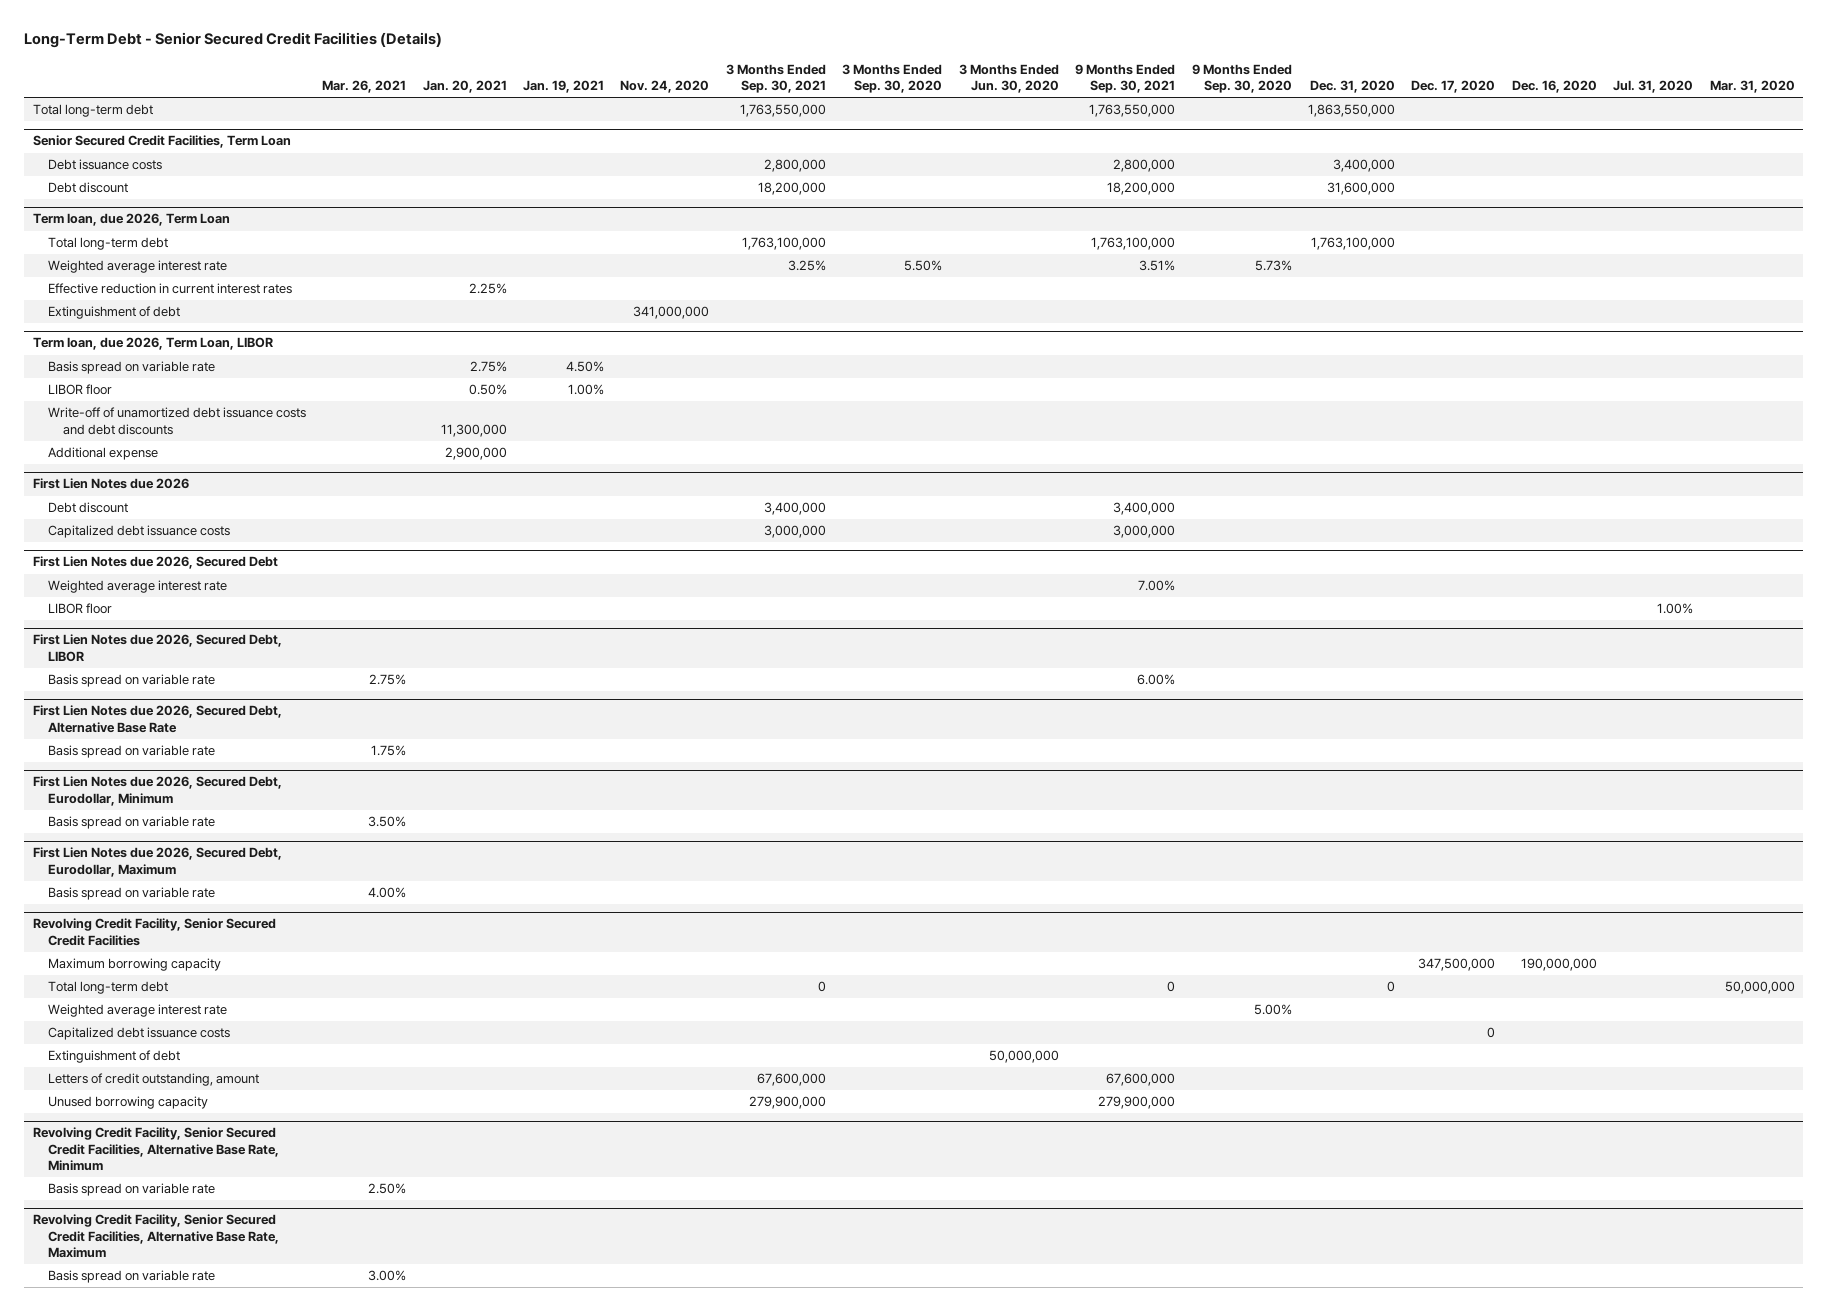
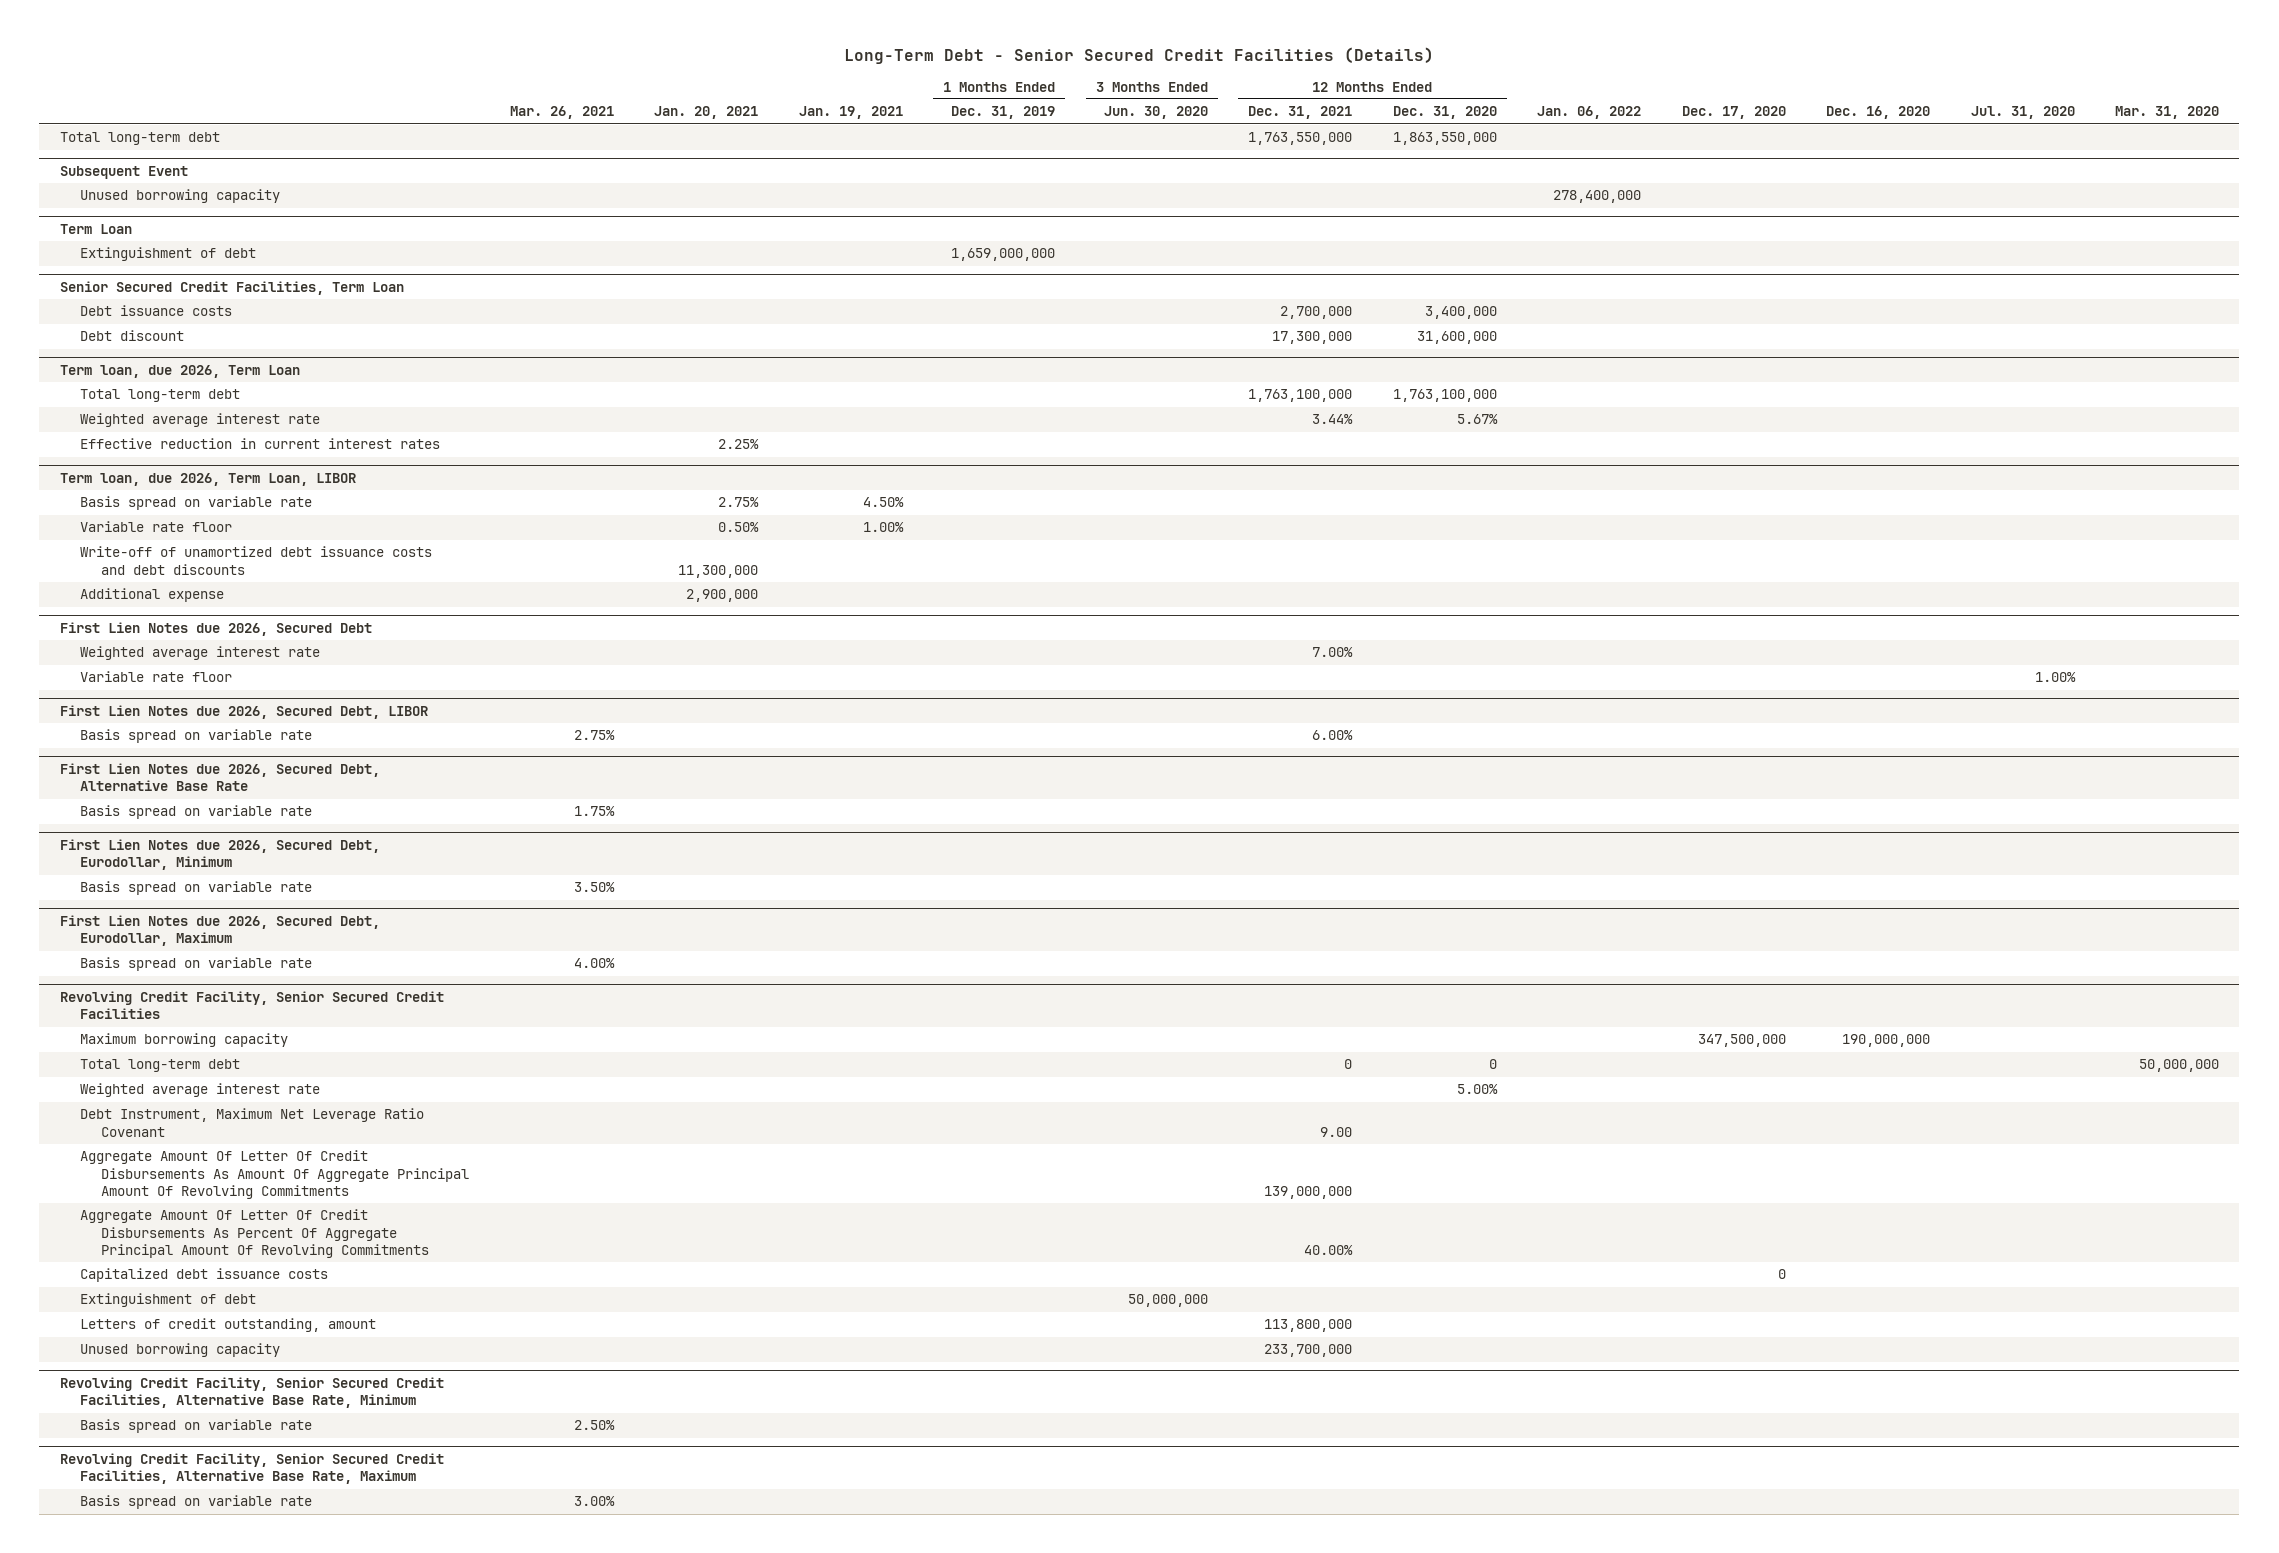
- | Mar. 26, 2021 | Jan. 20, 2021 | Jan. 19, 2021 | Nov. 24, 2020 | 3 Months Ended Sep. 30, 2021 | 3 Months Ended Sep. 30, 2020 | 3 Months Ended Jun. 30, 2020 | 9 Months Ended Sep. 30, 2021 | 9 Months Ended Sep. 30, 2020 | Dec. 31, 2020 | Dec. 17, 2020 | Dec. 16, 2020 | Jul. 31, 2020 | Mar. 31, 2020
+ | Mar. 26, 2021 | Jan. 20, 2021 | Jan. 19, 2021 | 1 Months Ended Dec. 31, 2019 | 3 Months Ended Jun. 30, 2020 | 12 Months Ended Dec. 31, 2021 | 12 Months Ended Dec. 31, 2020 | Jan. 06, 2022 | Dec. 17, 2020 | Dec. 16, 2020 | Jul. 31, 2020 | Mar. 31, 2020
+ Subsequent Event
+ Unused borrowing capacity | | | | | | | | 278,400,000 | | | |
+ Term Loan
+ Extinguishment of debt | | | | 1,659,000,000 | | | | | | | |
@ Term loan, due 2026, Term Loan
- Extinguishment of debt | | | | 341,000,000 | | | | | | | | | |
@ Term loan, due 2026, Term Loan, LIBOR
- LIBOR floor | | 0.50% | 1.00% | | | | | | | | | | |
+ Variable rate floor | | 0.50% | 1.00% | | | | | | | | |
- First Lien Notes due 2026
- Debt discount | | | | | 3,400,000 | | | 3,400,000 | | | | | |
- Capitalized debt issuance costs | | | | | 3,000,000 | | | 3,000,000 | | | | | |
@ First Lien Notes due 2026, Secured Debt
- LIBOR floor | | | | | | | | | | | | | 1.00% |
+ Variable rate floor | | | | | | | | | | | 1.00% |
@ Revolving Credit Facility, Senior Secured Credit Facilities
+ Debt Instrument, Maximum Net Leverage Ratio Covenant | | | | | | 9.00 | | | | | |
+ Aggregate Amount Of Letter Of Credit Disbursements As Amount Of Aggregate Principal Amount Of Revolving Commitments | | | | | | 139,000,000 | | | | | |
+ Aggregate Amount Of Letter Of Credit Disbursements As Percent Of Aggregate Principal Amount Of Revolving Commitments | | | | | | 40.00% | | | | | |

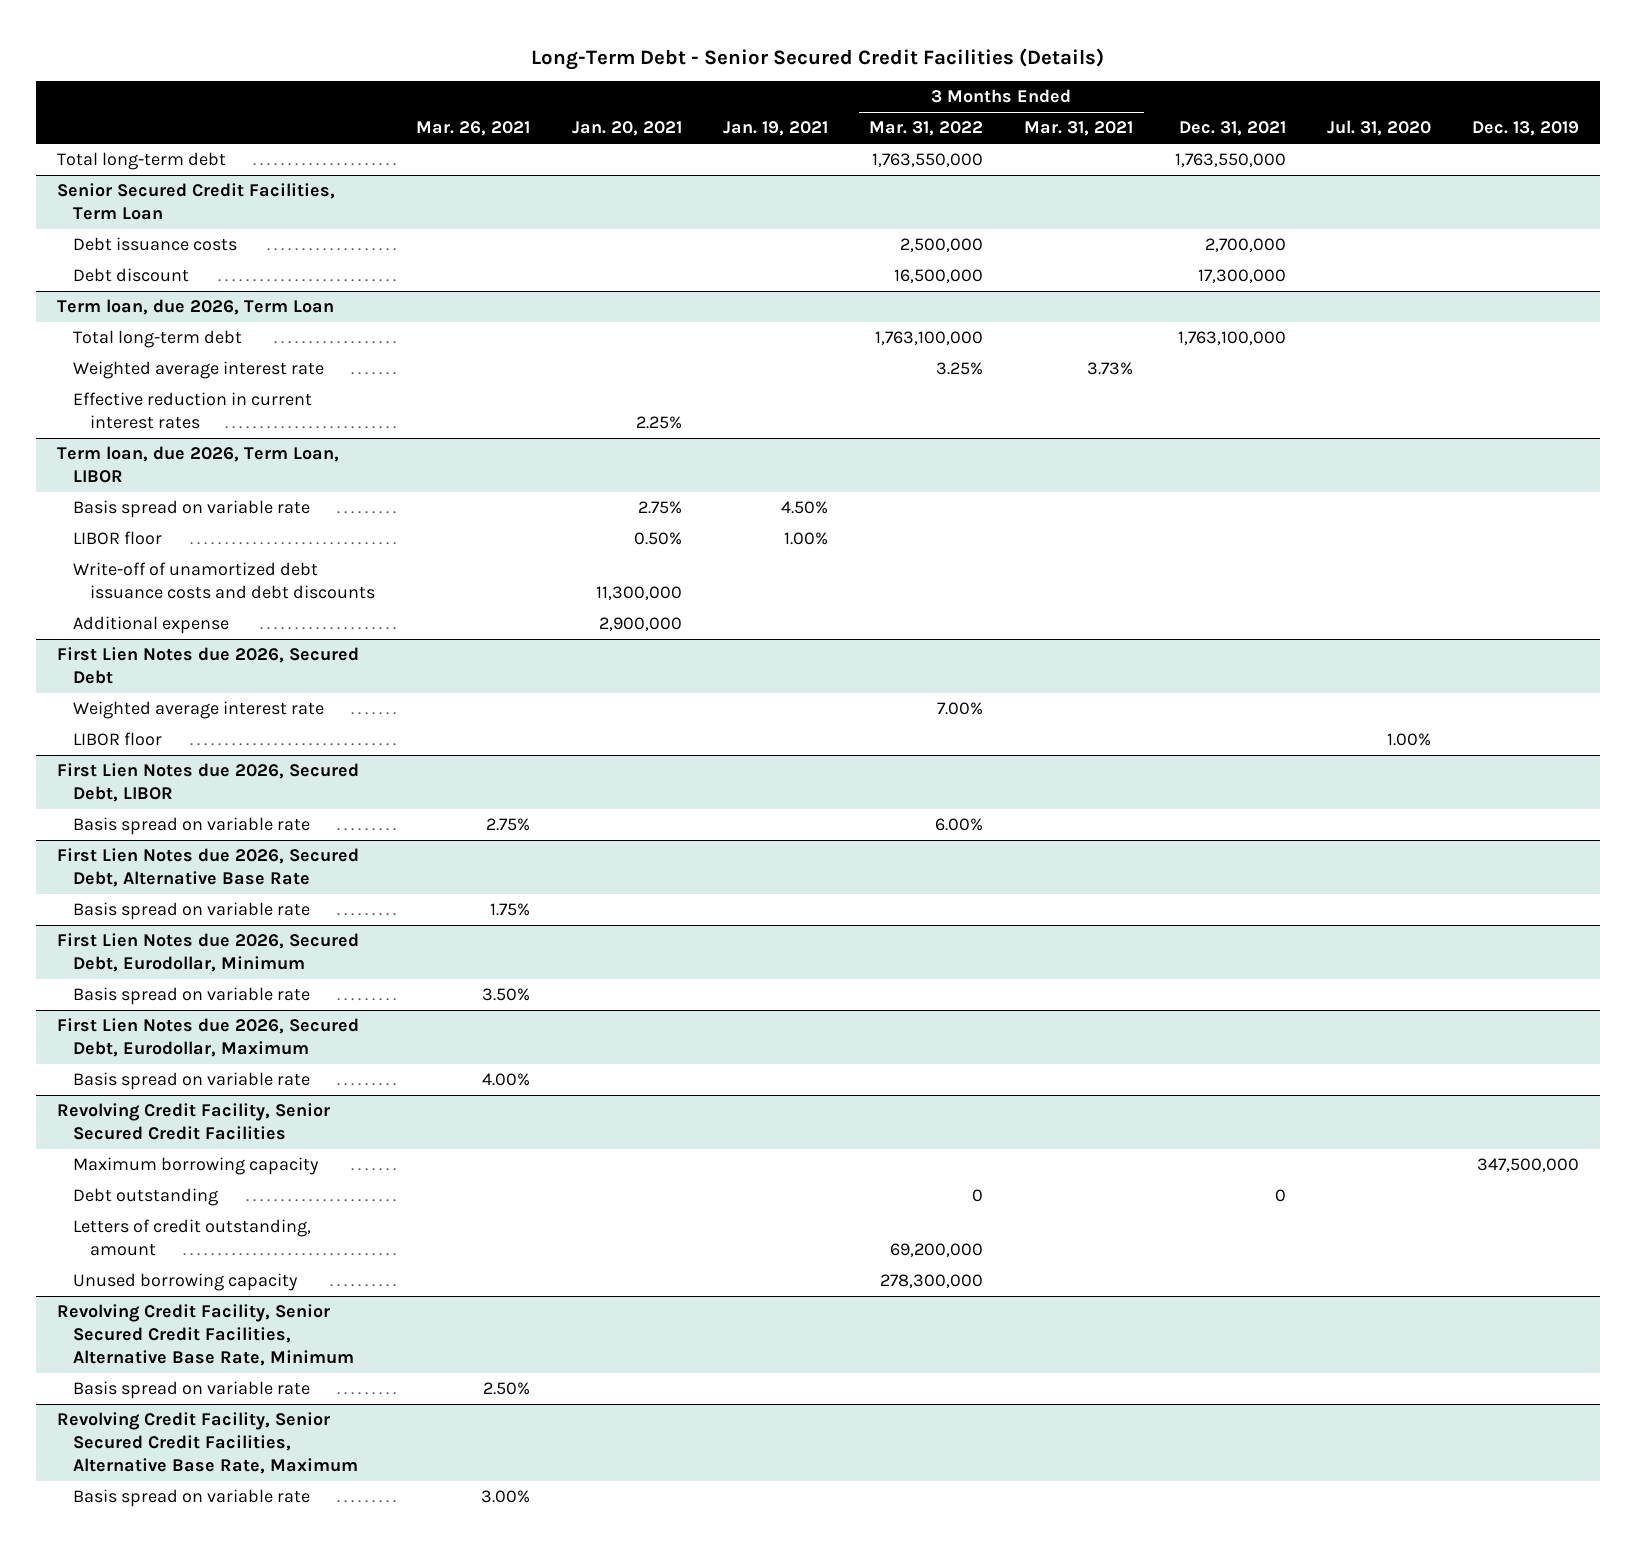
- | Mar. 26, 2021 | Jan. 20, 2021 | Jan. 19, 2021 | 1 Months Ended Dec. 31, 2019 | 3 Months Ended Jun. 30, 2020 | 12 Months Ended Dec. 31, 2021 | 12 Months Ended Dec. 31, 2020 | Jan. 06, 2022 | Dec. 17, 2020 | Dec. 16, 2020 | Jul. 31, 2020 | Mar. 31, 2020
+ | Mar. 26, 2021 | Jan. 20, 2021 | Jan. 19, 2021 | 3 Months Ended Mar. 31, 2022 | 3 Months Ended Mar. 31, 2021 | Dec. 31, 2021 | Jul. 31, 2020 | Dec. 13, 2019
- Subsequent Event
- Unused borrowing capacity | | | | | | | | 278,400,000 | | | |
- Term Loan
- Extinguishment of debt | | | | 1,659,000,000 | | | | | | | |
@ Term loan, due 2026, Term Loan, LIBOR
- Variable rate floor | | 0.50% | 1.00% | | | | | | | | |
+ LIBOR floor | | 0.50% | 1.00% | | | | |
@ First Lien Notes due 2026, Secured Debt
- Variable rate floor | | | | | | | | | | | 1.00% |
+ LIBOR floor | | | | | | | 1.00% |
@ Revolving Credit Facility, Senior Secured Credit Facilities
- Total long-term debt | | | | | | 0 | 0 | | | | | 50,000,000
- Weighted average interest rate | | | | | | | 5.00% | | | | |
- Debt Instrument, Maximum Net Leverage Ratio Covenant | | | | | | 9.00 | | | | | |
- Aggregate Amount Of Letter Of Credit Disbursements As Amount Of Aggregate Principal Amount Of Revolving Commitments | | | | | | 139,000,000 | | | | | |
- Aggregate Amount Of Letter Of Credit Disbursements As Percent Of Aggregate Principal Amount Of Revolving Commitments | | | | | | 40.00% | | | | | |
- Capitalized debt issuance costs | | | | | | | | | 0 | | |
- Extinguishment of debt | | | | | 50,000,000 | | | | | | |
+ Debt outstanding | | | | 0 | | 0 | |

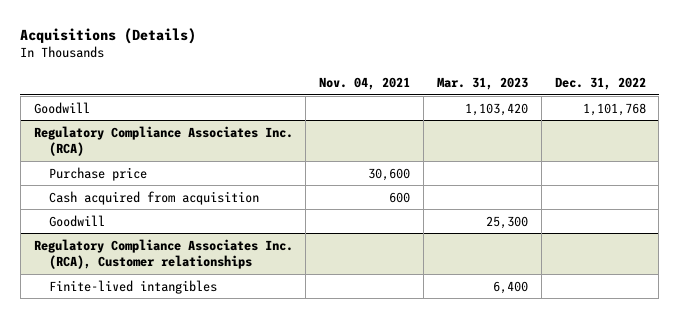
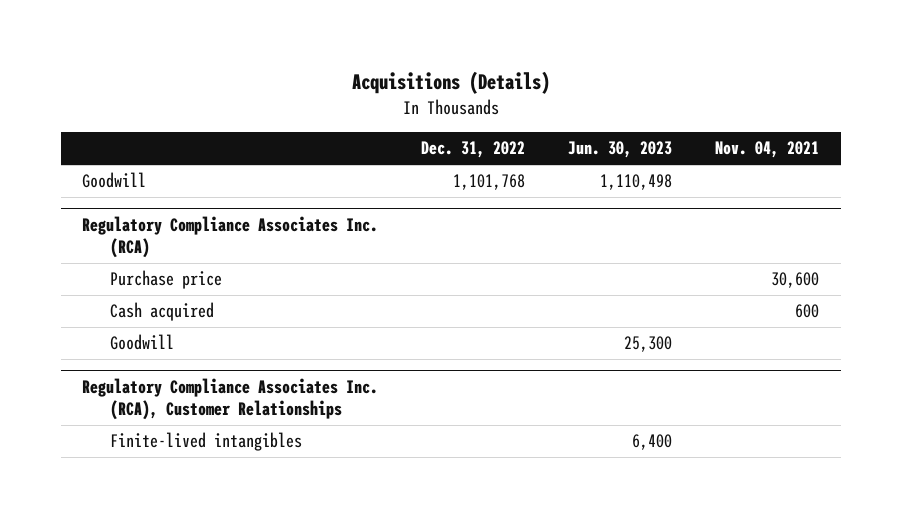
- | Nov. 04, 2021 | Mar. 31, 2023 | Dec. 31, 2022
+ | Dec. 31, 2022 | Jun. 30, 2023 | Nov. 04, 2021
@ Regulatory Compliance Associates Inc. (RCA)
- Cash acquired from acquisition | 600 | |
+ Cash acquired | | | 600
- Regulatory Compliance Associates Inc. (RCA), Customer relationships
+ Regulatory Compliance Associates Inc. (RCA), Customer Relationships

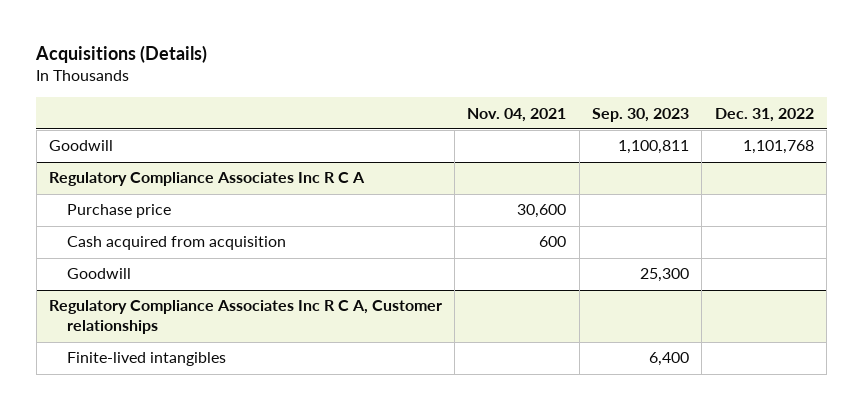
- | Dec. 31, 2022 | Jun. 30, 2023 | Nov. 04, 2021
+ | Nov. 04, 2021 | Sep. 30, 2023 | Dec. 31, 2022
- Regulatory Compliance Associates Inc. (RCA)
+ Regulatory Compliance Associates Inc R C A
- Cash acquired | | | 600
+ Cash acquired from acquisition | 600 | |
- Regulatory Compliance Associates Inc. (RCA), Customer Relationships
+ Regulatory Compliance Associates Inc R C A, Customer relationships

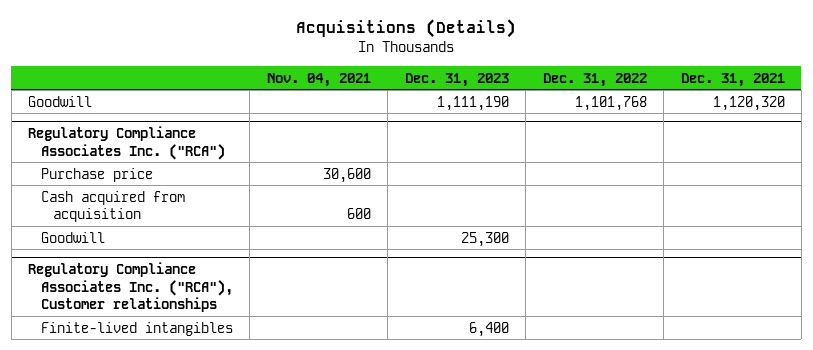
- | Nov. 04, 2021 | Sep. 30, 2023 | Dec. 31, 2022
+ | Nov. 04, 2021 | Dec. 31, 2023 | Dec. 31, 2022 | Dec. 31, 2021
- Regulatory Compliance Associates Inc R C A
+ Regulatory Compliance Associates Inc. ("RCA")
- Regulatory Compliance Associates Inc R C A, Customer relationships
+ Regulatory Compliance Associates Inc. ("RCA"), Customer relationships

